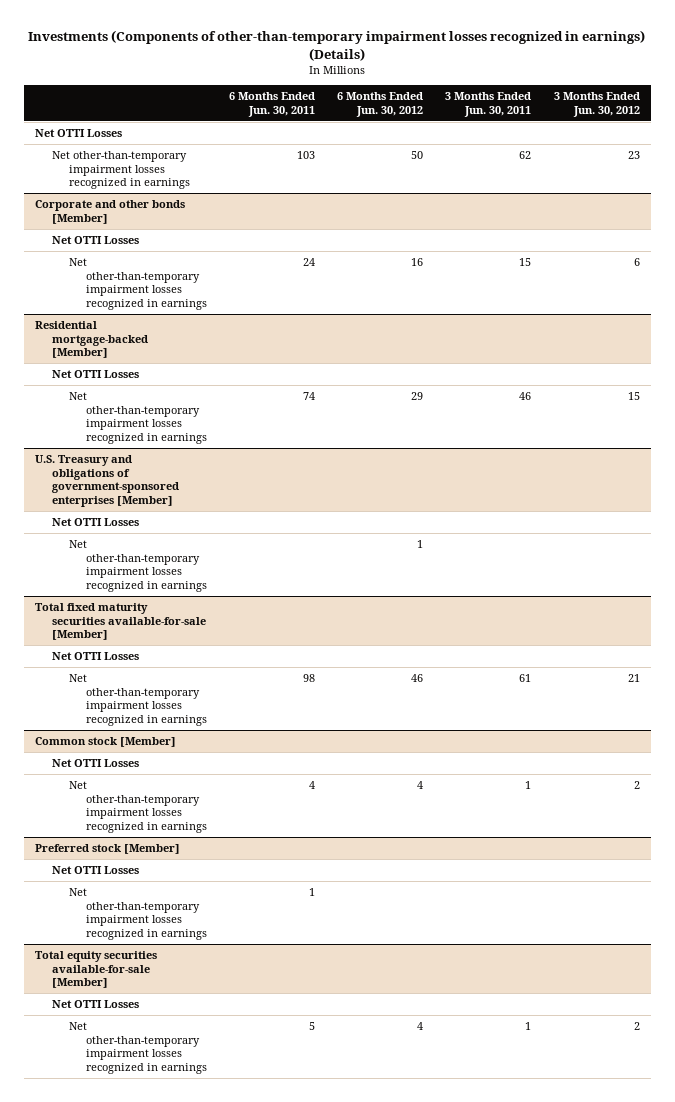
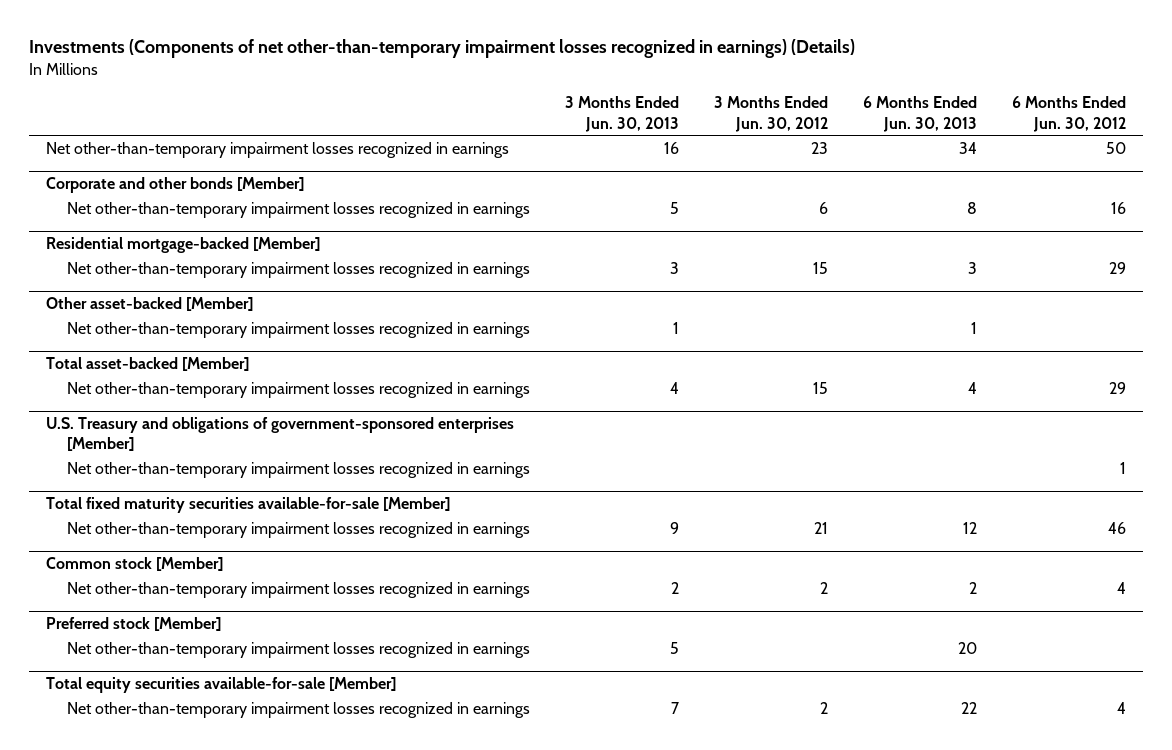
- Investments (Components of other-than-temporary impairment losses recognized in earnings) (Details)
+ Investments (Components of net other-than-temporary impairment losses recognized in earnings) (Details)
- | 6 Months Ended Jun. 30, 2011 | 6 Months Ended Jun. 30, 2012 | 3 Months Ended Jun. 30, 2011 | 3 Months Ended Jun. 30, 2012
+ | 3 Months Ended Jun. 30, 2013 | 3 Months Ended Jun. 30, 2012 | 6 Months Ended Jun. 30, 2013 | 6 Months Ended Jun. 30, 2012
- Net OTTI Losses
@ Corporate and other bonds [Member]
- Net OTTI Losses
@ Residential mortgage-backed [Member]
- Net OTTI Losses
+ Other asset-backed [Member]
+ Net other-than-temporary impairment losses recognized in earnings | 1 | | 1 |
+ Total asset-backed [Member]
+ Net other-than-temporary impairment losses recognized in earnings | 4 | 15 | 4 | 29
@ U.S. Treasury and obligations of government-sponsored enterprises [Member]
- Net OTTI Losses
@ Total fixed maturity securities available-for-sale [Member]
- Net OTTI Losses
@ Common stock [Member]
- Net OTTI Losses
@ Preferred stock [Member]
- Net OTTI Losses
@ Total equity securities available-for-sale [Member]
- Net OTTI Losses

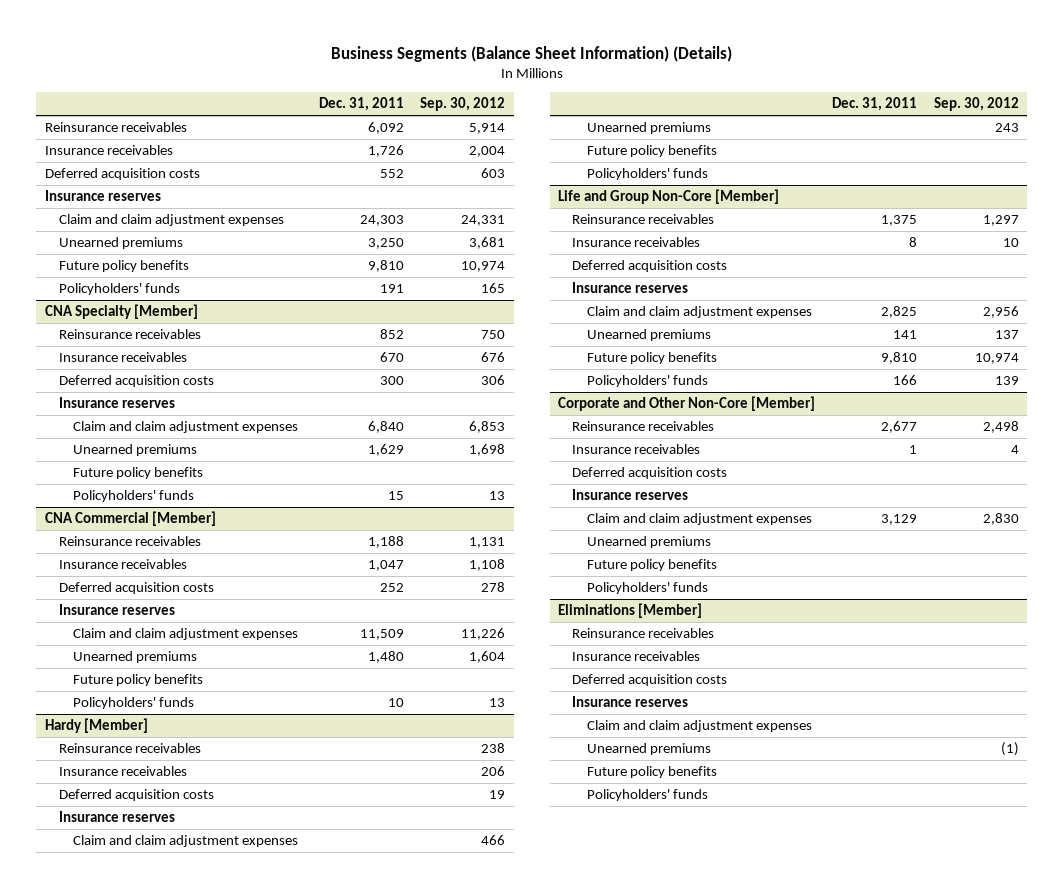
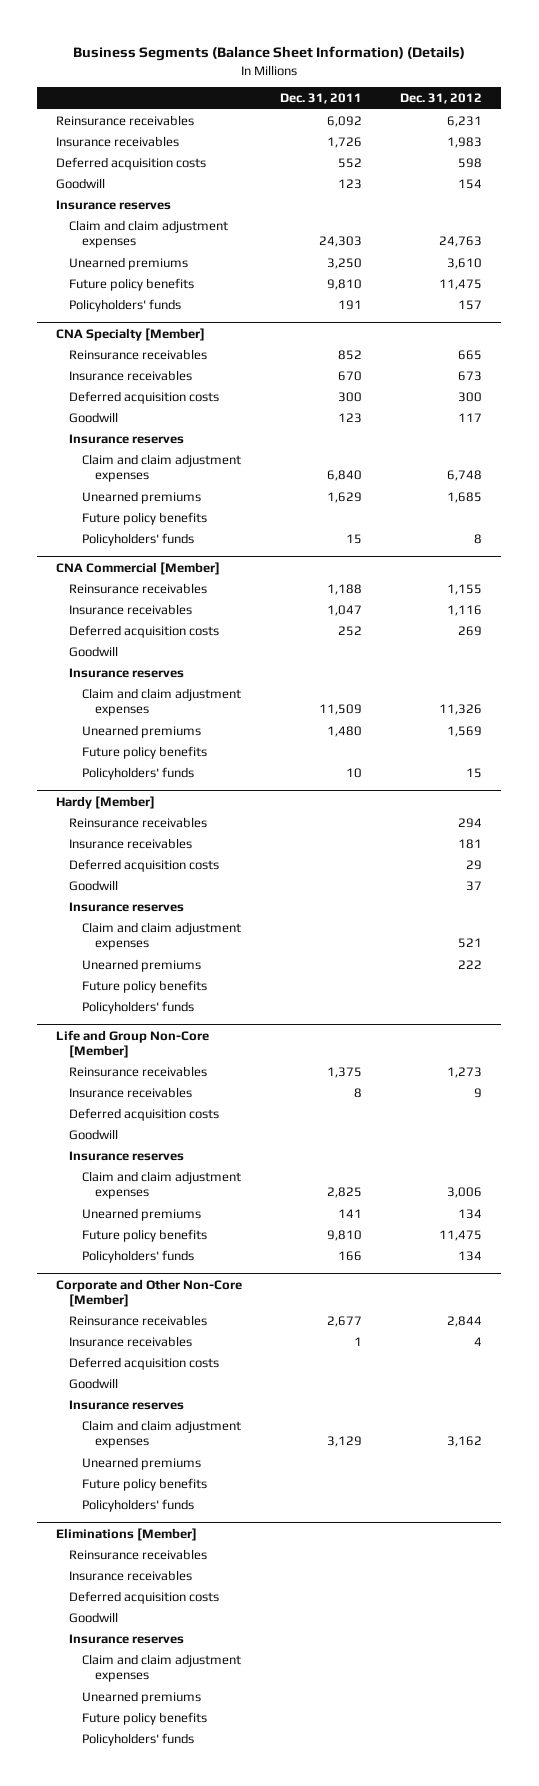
- | Dec. 31, 2011 | Sep. 30, 2012
+ | Dec. 31, 2011 | Dec. 31, 2012
+ Goodwill | 123 | 154
@ CNA Specialty [Member]
+ Goodwill | 123 | 117
@ CNA Commercial [Member]
+ Goodwill
@ Hardy [Member]
+ Goodwill | | 37
@ Life and Group Non-Core [Member]
+ Goodwill
@ Corporate and Other Non-Core [Member]
+ Goodwill
@ Eliminations [Member]
+ Goodwill

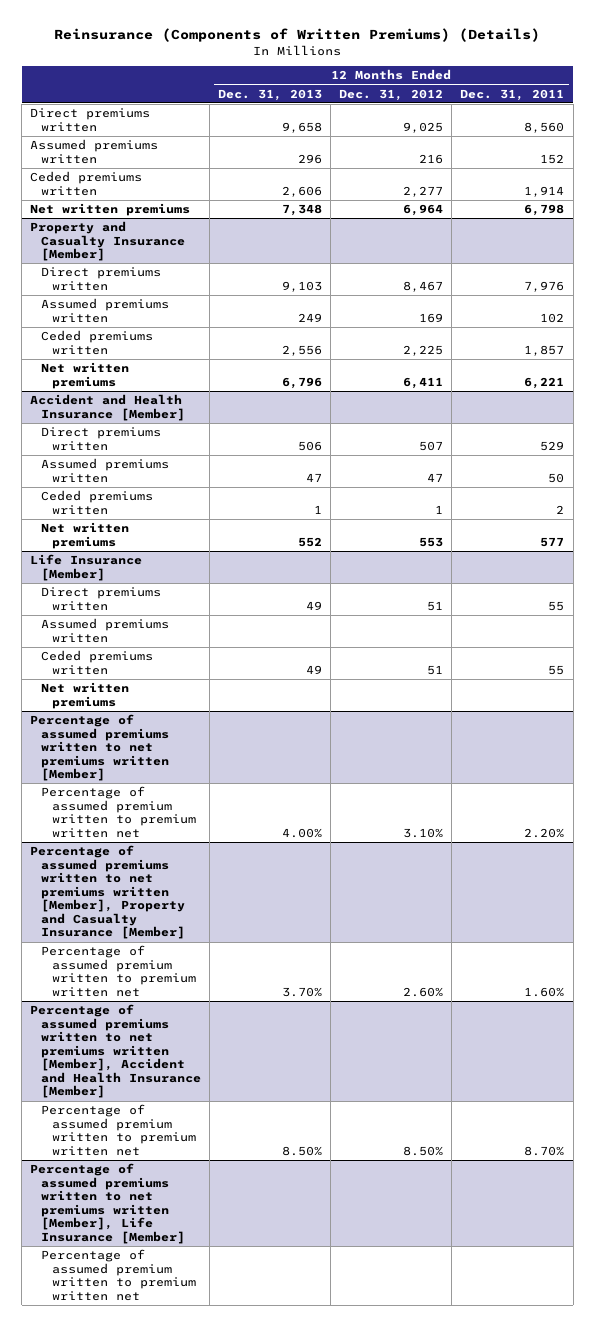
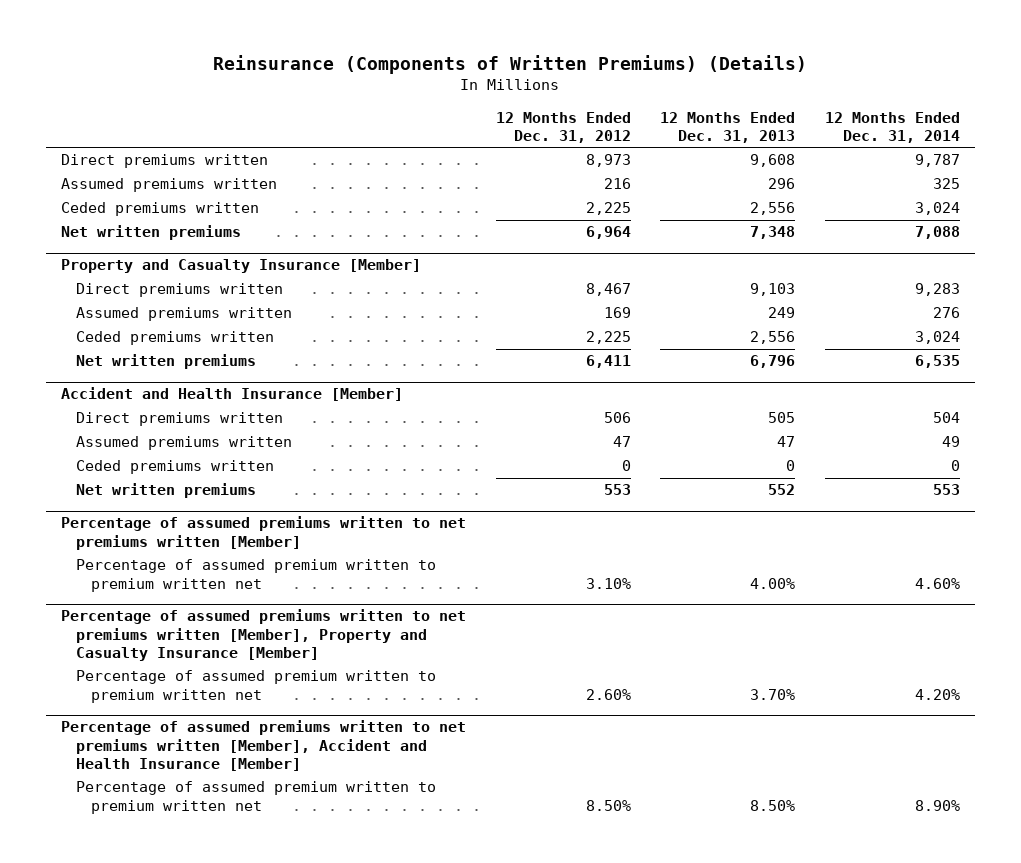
- | 12 Months Ended Dec. 31, 2013 | 12 Months Ended Dec. 31, 2012 | 12 Months Ended Dec. 31, 2011
+ | 12 Months Ended Dec. 31, 2012 | 12 Months Ended Dec. 31, 2013 | 12 Months Ended Dec. 31, 2014
- Direct premiums written | 9,658 | 9,025 | 8,560
+ Direct premiums written | 8,973 | 9,608 | 9,787
- Ceded premiums written | 2,606 | 2,277 | 1,914
+ Ceded premiums written | 2,225 | 2,556 | 3,024
@ Accident and Health Insurance [Member]
- Direct premiums written | 506 | 507 | 529
+ Direct premiums written | 506 | 505 | 504
- Ceded premiums written | 1 | 1 | 2
+ Ceded premiums written | 0 | 0 | 0
- Life Insurance [Member]
- Direct premiums written | 49 | 51 | 55
- Assumed premiums written
- Ceded premiums written | 49 | 51 | 55
- Net written premiums
- Percentage of assumed premiums written to net premiums written [Member], Life Insurance [Member]
- Percentage of assumed premium written to premium written net

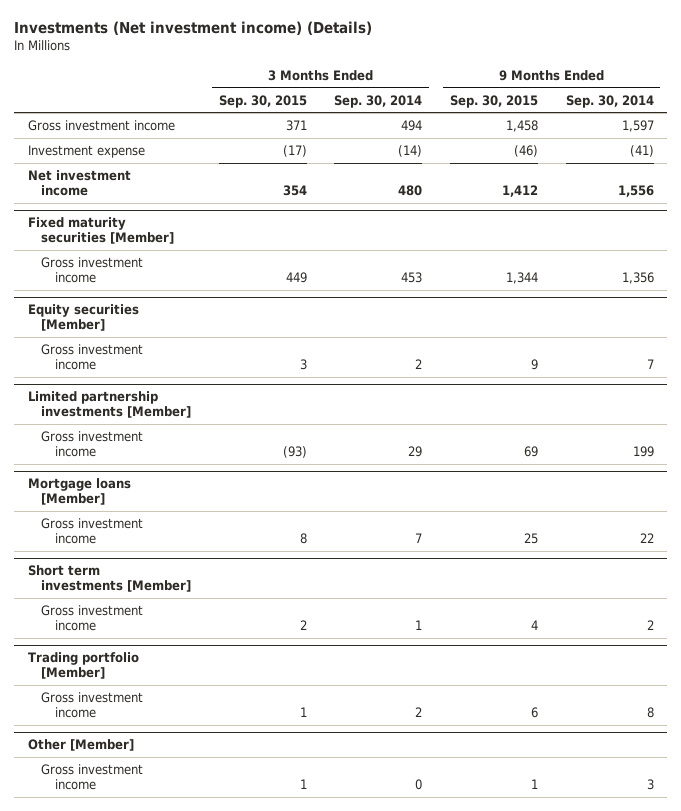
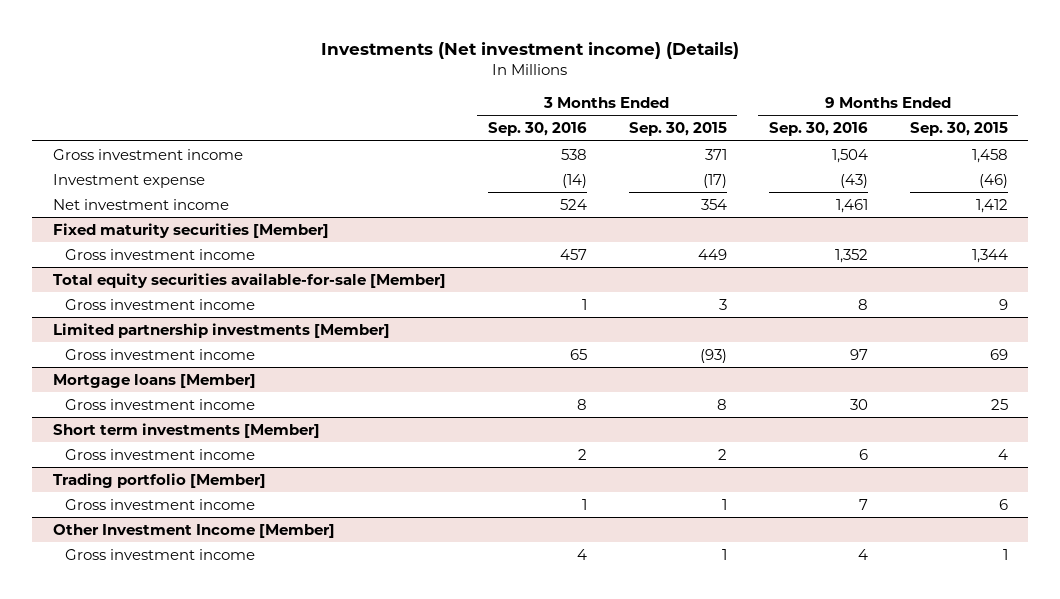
- | 3 Months Ended Sep. 30, 2015 | 3 Months Ended Sep. 30, 2014 | 9 Months Ended Sep. 30, 2015 | 9 Months Ended Sep. 30, 2014
+ | 3 Months Ended Sep. 30, 2016 | 3 Months Ended Sep. 30, 2015 | 9 Months Ended Sep. 30, 2016 | 9 Months Ended Sep. 30, 2015
- Equity securities [Member]
+ Total equity securities available-for-sale [Member]
- Other [Member]
+ Other Investment Income [Member]

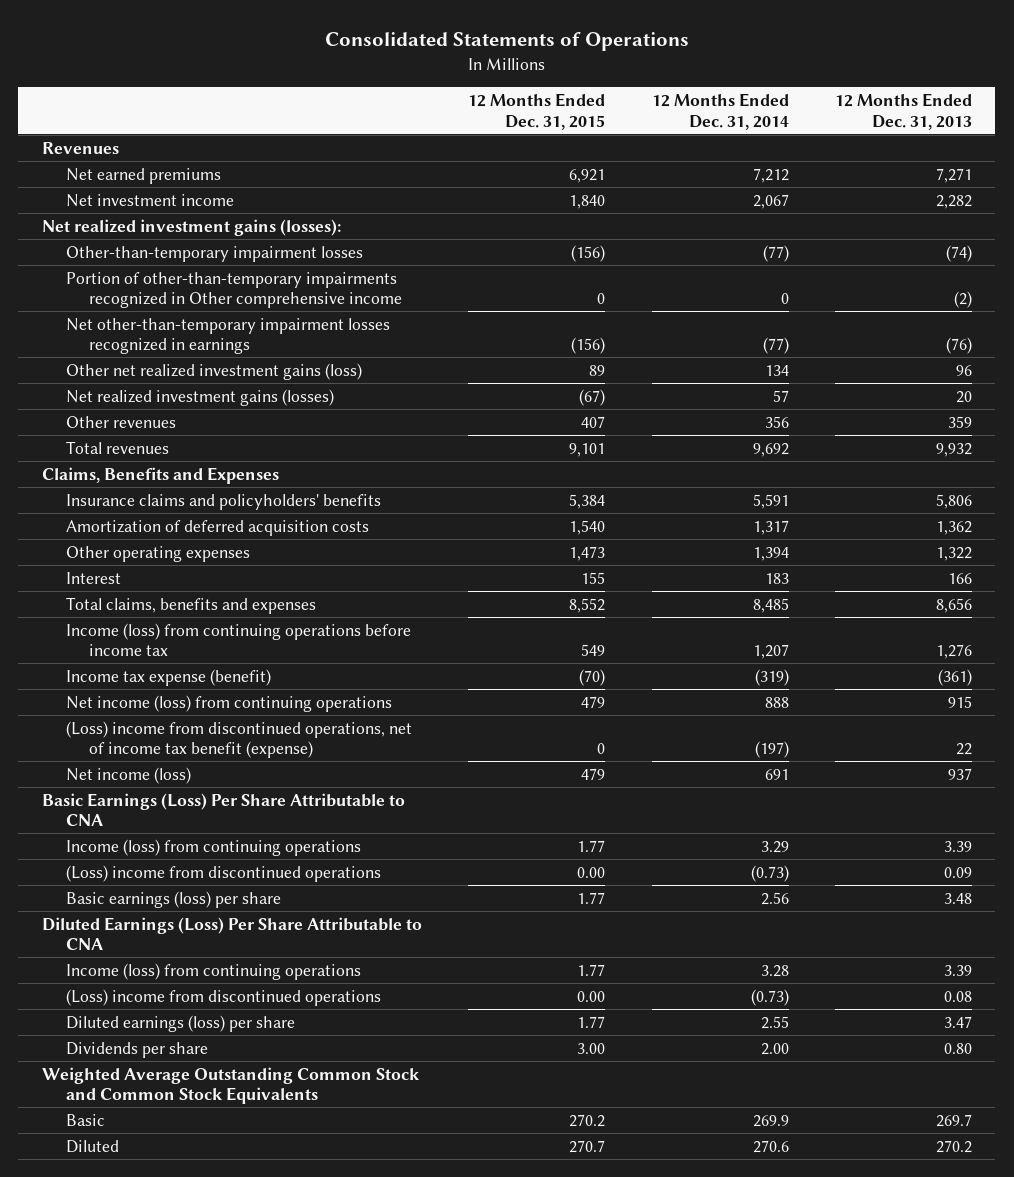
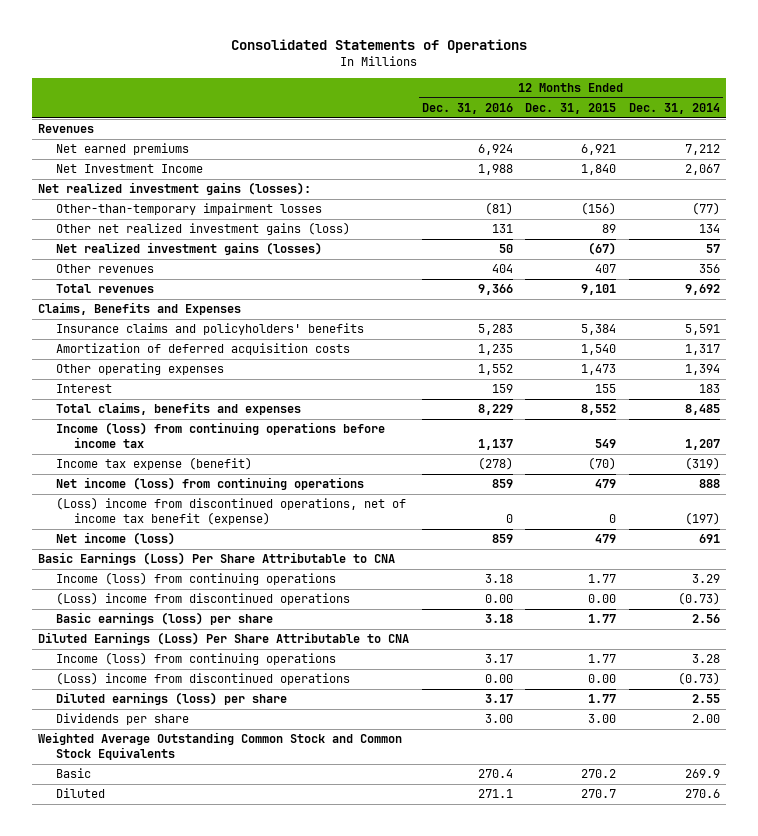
- | 12 Months Ended Dec. 31, 2015 | 12 Months Ended Dec. 31, 2014 | 12 Months Ended Dec. 31, 2013
+ | 12 Months Ended Dec. 31, 2016 | 12 Months Ended Dec. 31, 2015 | 12 Months Ended Dec. 31, 2014
- Net investment income | 1,840 | 2,067 | 2,282
+ Net Investment Income | 1,988 | 1,840 | 2,067
- Portion of other-than-temporary impairments recognized in Other comprehensive income | 0 | 0 | (2)
- Net other-than-temporary impairment losses recognized in earnings | (156) | (77) | (76)

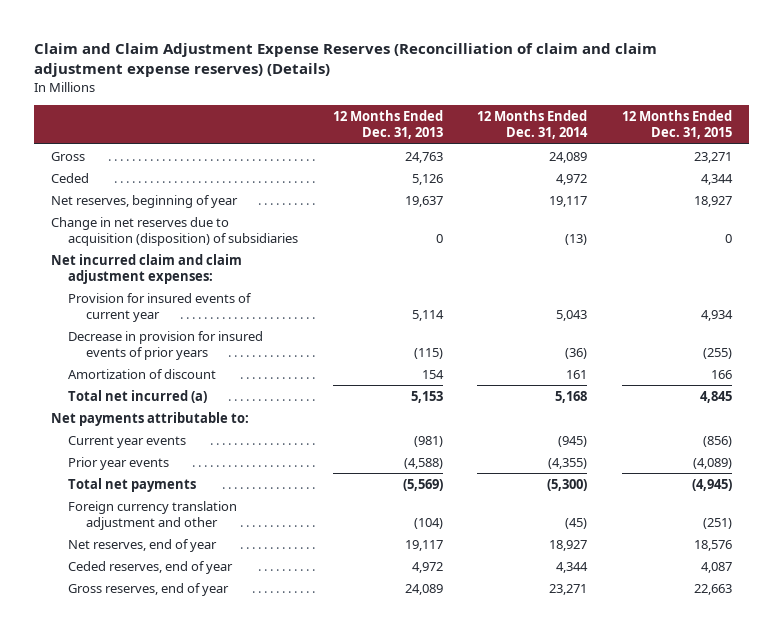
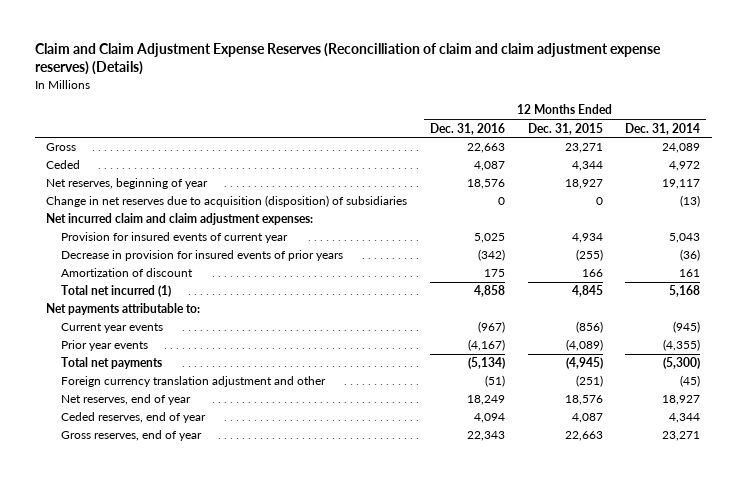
- | 12 Months Ended Dec. 31, 2013 | 12 Months Ended Dec. 31, 2014 | 12 Months Ended Dec. 31, 2015
+ | 12 Months Ended Dec. 31, 2016 | 12 Months Ended Dec. 31, 2015 | 12 Months Ended Dec. 31, 2014
- Total net incurred (a) | 5,153 | 5,168 | 4,845
+ Total net incurred (1) | 4,858 | 4,845 | 5,168

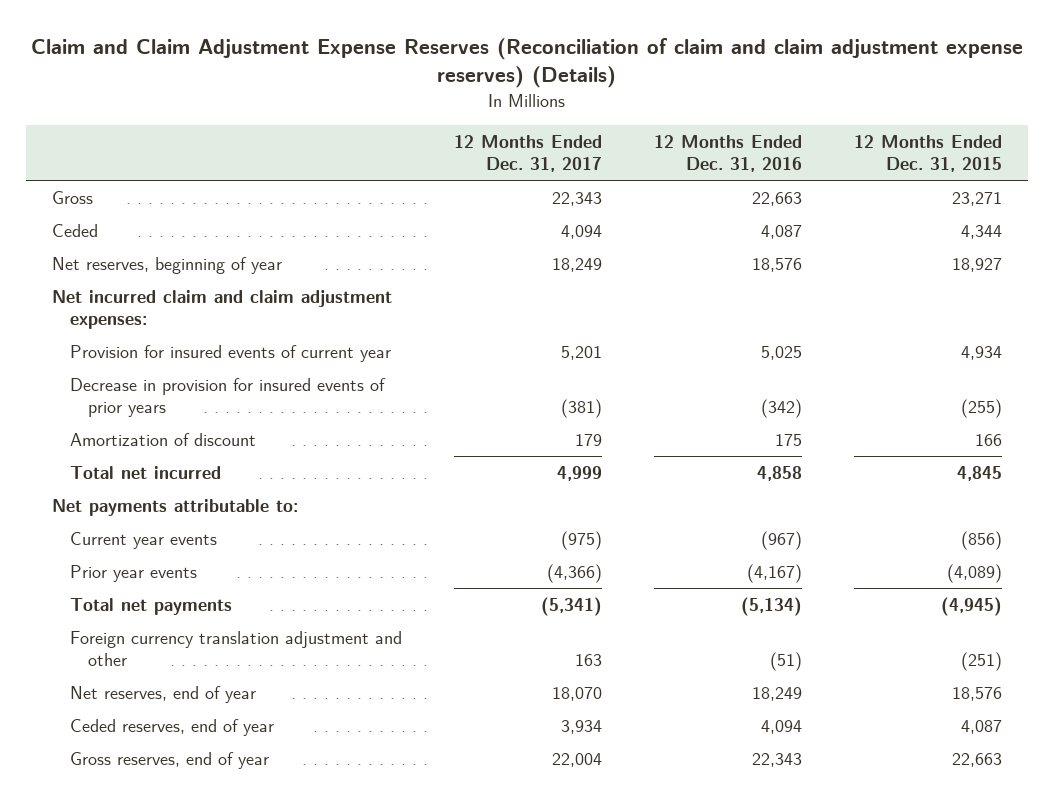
- Claim and Claim Adjustment Expense Reserves (Reconcilliation of claim and claim adjustment expense reserves) (Details)
+ Claim and Claim Adjustment Expense Reserves (Reconciliation of claim and claim adjustment expense reserves) (Details)
- | 12 Months Ended Dec. 31, 2016 | 12 Months Ended Dec. 31, 2015 | 12 Months Ended Dec. 31, 2014
+ | 12 Months Ended Dec. 31, 2017 | 12 Months Ended Dec. 31, 2016 | 12 Months Ended Dec. 31, 2015
- Change in net reserves due to acquisition (disposition) of subsidiaries | 0 | 0 | (13)
- Total net incurred (1) | 4,858 | 4,845 | 5,168
+ Total net incurred | 4,999 | 4,858 | 4,845

